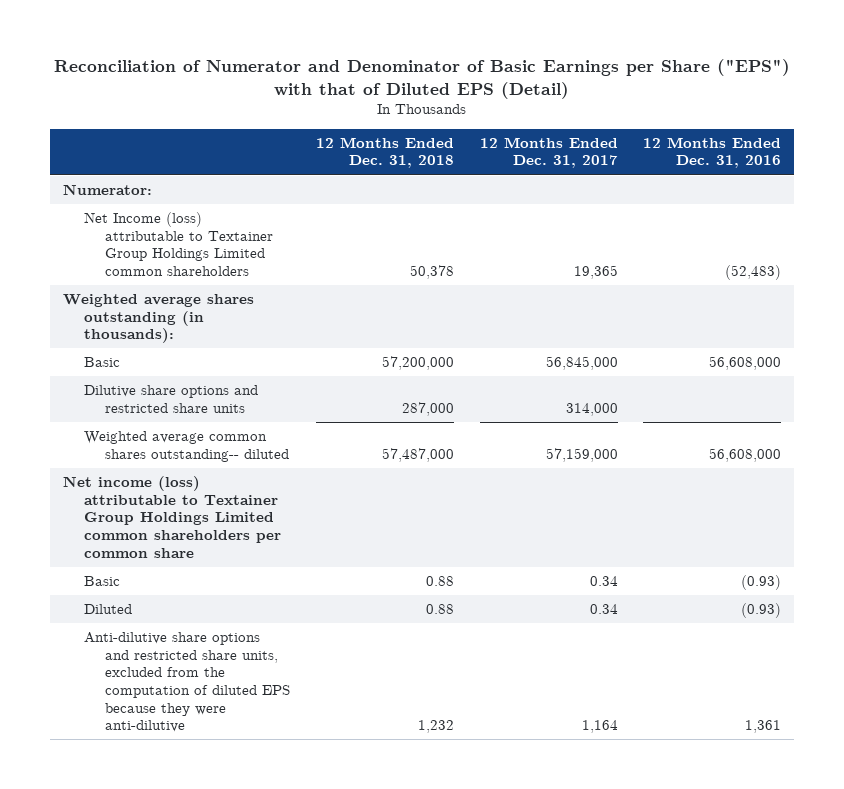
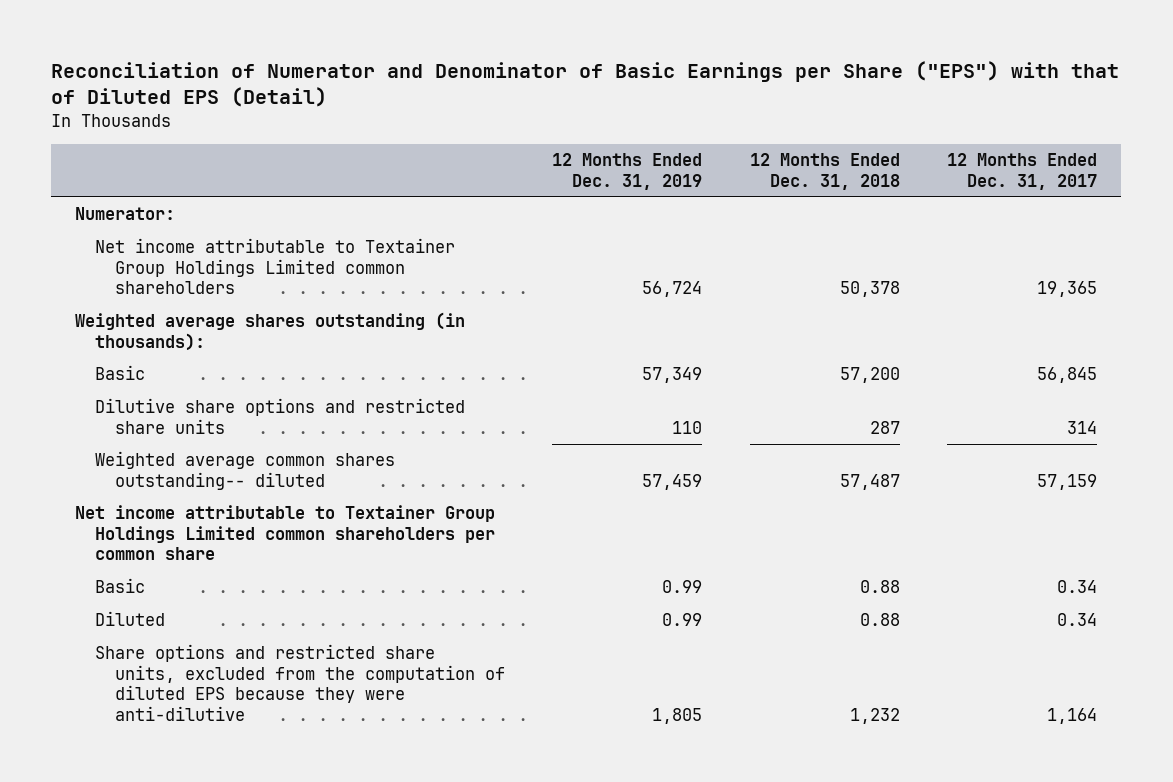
- | 12 Months Ended Dec. 31, 2018 | 12 Months Ended Dec. 31, 2017 | 12 Months Ended Dec. 31, 2016
+ | 12 Months Ended Dec. 31, 2019 | 12 Months Ended Dec. 31, 2018 | 12 Months Ended Dec. 31, 2017
- Net Income (loss) attributable to Textainer Group Holdings Limited common shareholders | 50,378 | 19,365 | (52,483)
+ Net income attributable to Textainer Group Holdings Limited common shareholders | 56,724 | 50,378 | 19,365
- Basic | 57,200,000 | 56,845,000 | 56,608,000
- Dilutive share options and restricted share units | 287,000 | 314,000 |
- Weighted average common shares outstanding-- diluted | 57,487,000 | 57,159,000 | 56,608,000
- Net income (loss) attributable to Textainer Group Holdings Limited common shareholders per common share
+ Basic | 57,349 | 57,200 | 56,845
+ Dilutive share options and restricted share units | 110 | 287 | 314
+ Weighted average common shares outstanding-- diluted | 57,459 | 57,487 | 57,159
+ Net income attributable to Textainer Group Holdings Limited common shareholders per common share
- Anti-dilutive share options and restricted share units, excluded from the computation of diluted EPS because they were anti-dilutive | 1,232 | 1,164 | 1,361
+ Share options and restricted share units, excluded from the computation of diluted EPS because they were anti-dilutive | 1,805 | 1,232 | 1,164

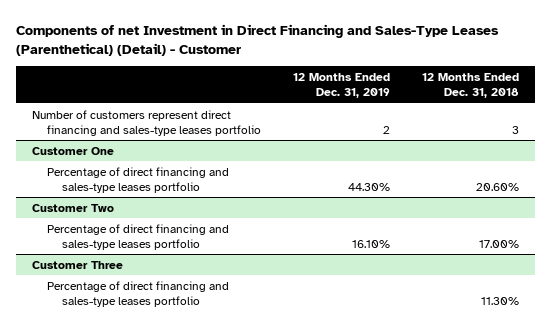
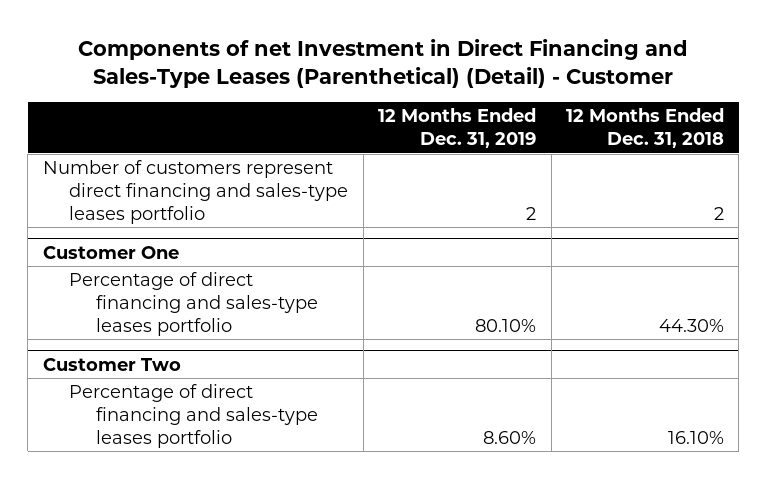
- Number of customers represent direct financing and sales-type leases portfolio | 2 | 3
+ Number of customers represent direct financing and sales-type leases portfolio | 2 | 2
@ Customer One
- Percentage of direct financing and sales-type leases portfolio | 44.30% | 20.60%
+ Percentage of direct financing and sales-type leases portfolio | 80.10% | 44.30%
@ Customer Two
- Percentage of direct financing and sales-type leases portfolio | 16.10% | 17.00%
- Customer Three
- Percentage of direct financing and sales-type leases portfolio | | 11.30%
@ Customer Two
+ Percentage of direct financing and sales-type leases portfolio | 8.60% | 16.10%

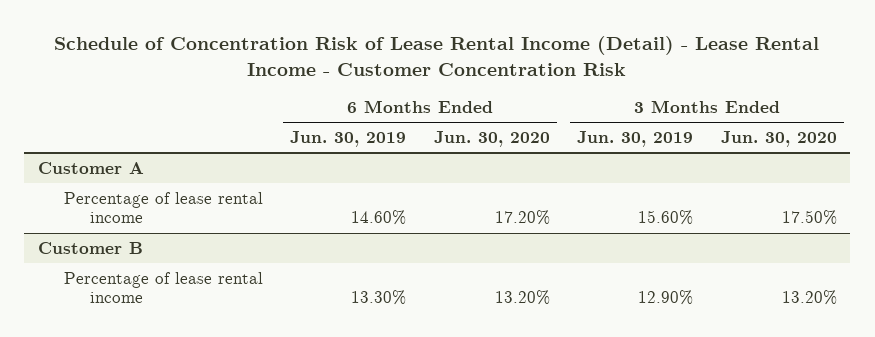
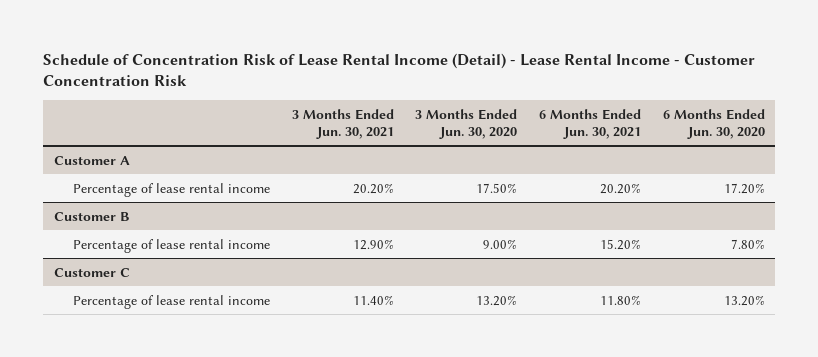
- | 6 Months Ended Jun. 30, 2019 | 6 Months Ended Jun. 30, 2020 | 3 Months Ended Jun. 30, 2019 | 3 Months Ended Jun. 30, 2020
+ | 3 Months Ended Jun. 30, 2021 | 3 Months Ended Jun. 30, 2020 | 6 Months Ended Jun. 30, 2021 | 6 Months Ended Jun. 30, 2020
@ Customer B
+ Percentage of lease rental income | 12.90% | 9.00% | 15.20% | 7.80%
+ Customer C

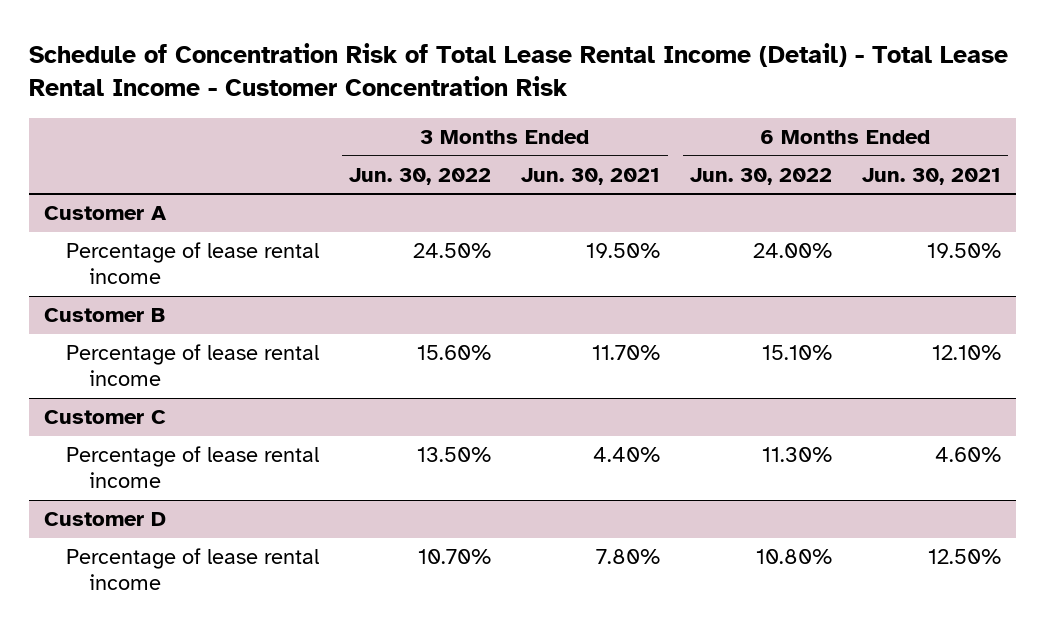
- Schedule of Concentration Risk of Lease Rental Income (Detail) - Lease Rental Income - Customer Concentration Risk
+ Schedule of Concentration Risk of Total Lease Rental Income (Detail) - Total Lease Rental Income - Customer Concentration Risk
- | 3 Months Ended Jun. 30, 2021 | 3 Months Ended Jun. 30, 2020 | 6 Months Ended Jun. 30, 2021 | 6 Months Ended Jun. 30, 2020
+ | 3 Months Ended Jun. 30, 2022 | 3 Months Ended Jun. 30, 2021 | 6 Months Ended Jun. 30, 2022 | 6 Months Ended Jun. 30, 2021
@ Customer A
- Percentage of lease rental income | 20.20% | 17.50% | 20.20% | 17.20%
+ Percentage of lease rental income | 24.50% | 19.50% | 24.00% | 19.50%
@ Customer B
- Percentage of lease rental income | 12.90% | 9.00% | 15.20% | 7.80%
+ Percentage of lease rental income | 15.60% | 11.70% | 15.10% | 12.10%
@ Customer C
- Percentage of lease rental income | 11.40% | 13.20% | 11.80% | 13.20%
+ Percentage of lease rental income | 13.50% | 4.40% | 11.30% | 4.60%
+ Customer D
+ Percentage of lease rental income | 10.70% | 7.80% | 10.80% | 12.50%

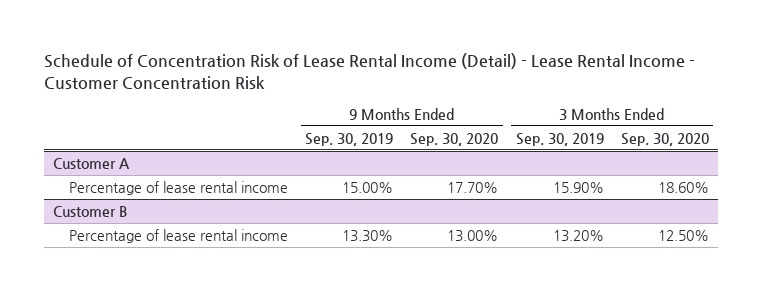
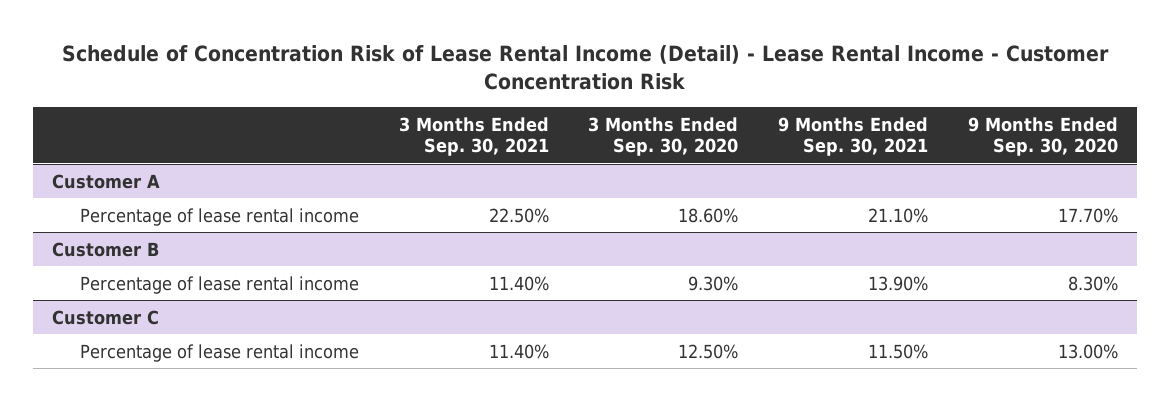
- | 9 Months Ended Sep. 30, 2019 | 9 Months Ended Sep. 30, 2020 | 3 Months Ended Sep. 30, 2019 | 3 Months Ended Sep. 30, 2020
+ | 3 Months Ended Sep. 30, 2021 | 3 Months Ended Sep. 30, 2020 | 9 Months Ended Sep. 30, 2021 | 9 Months Ended Sep. 30, 2020
@ Customer B
+ Percentage of lease rental income | 11.40% | 9.30% | 13.90% | 8.30%
+ Customer C

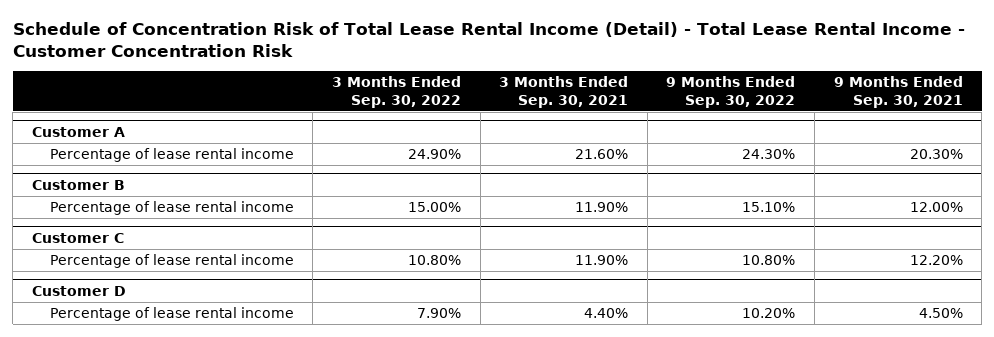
- Schedule of Concentration Risk of Lease Rental Income (Detail) - Lease Rental Income - Customer Concentration Risk
+ Schedule of Concentration Risk of Total Lease Rental Income (Detail) - Total Lease Rental Income - Customer Concentration Risk
- | 3 Months Ended Sep. 30, 2021 | 3 Months Ended Sep. 30, 2020 | 9 Months Ended Sep. 30, 2021 | 9 Months Ended Sep. 30, 2020
+ | 3 Months Ended Sep. 30, 2022 | 3 Months Ended Sep. 30, 2021 | 9 Months Ended Sep. 30, 2022 | 9 Months Ended Sep. 30, 2021
@ Customer A
- Percentage of lease rental income | 22.50% | 18.60% | 21.10% | 17.70%
+ Percentage of lease rental income | 24.90% | 21.60% | 24.30% | 20.30%
@ Customer B
- Percentage of lease rental income | 11.40% | 9.30% | 13.90% | 8.30%
+ Percentage of lease rental income | 15.00% | 11.90% | 15.10% | 12.00%
@ Customer C
- Percentage of lease rental income | 11.40% | 12.50% | 11.50% | 13.00%
+ Percentage of lease rental income | 10.80% | 11.90% | 10.80% | 12.20%
+ Customer D
+ Percentage of lease rental income | 7.90% | 4.40% | 10.20% | 4.50%

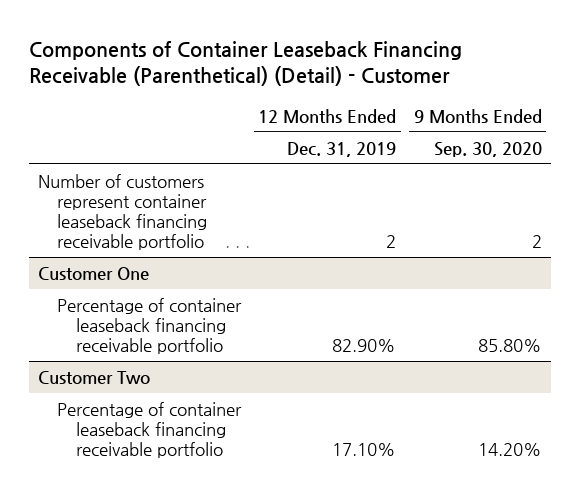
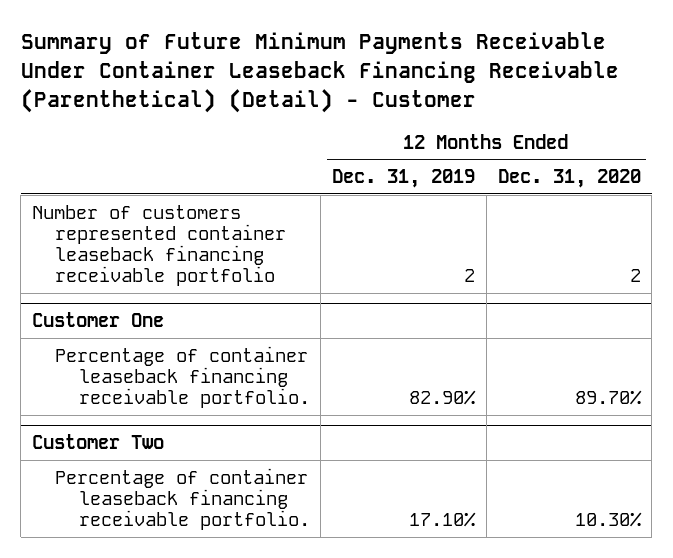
- Components of Container Leaseback Financing Receivable (Parenthetical) (Detail) - Customer
+ Summary of Future Minimum Payments Receivable Under Container Leaseback Financing Receivable (Parenthetical) (Detail) - Customer
- | 12 Months Ended Dec. 31, 2019 | 9 Months Ended Sep. 30, 2020
+ | 12 Months Ended Dec. 31, 2019 | 12 Months Ended Dec. 31, 2020
- Number of customers represent container leaseback financing receivable portfolio | 2 | 2
+ Number of customers represented container leaseback financing receivable portfolio | 2 | 2
@ Customer One
- Percentage of container leaseback financing receivable portfolio | 82.90% | 85.80%
+ Percentage of container leaseback financing receivable portfolio. | 82.90% | 89.70%
@ Customer Two
- Percentage of container leaseback financing receivable portfolio | 17.10% | 14.20%
+ Percentage of container leaseback financing receivable portfolio. | 17.10% | 10.30%

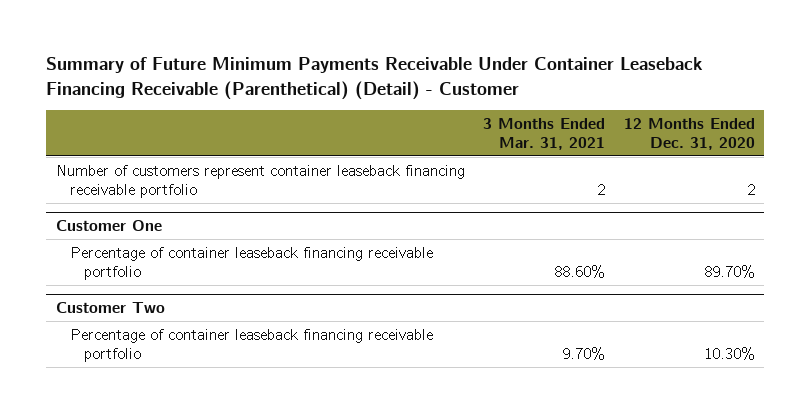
- | 12 Months Ended Dec. 31, 2019 | 12 Months Ended Dec. 31, 2020
+ | 3 Months Ended Mar. 31, 2021 | 12 Months Ended Dec. 31, 2020
- Number of customers represented container leaseback financing receivable portfolio | 2 | 2
+ Number of customers represent container leaseback financing receivable portfolio | 2 | 2
@ Customer One
- Percentage of container leaseback financing receivable portfolio. | 82.90% | 89.70%
+ Percentage of container leaseback financing receivable portfolio | 88.60% | 89.70%
@ Customer Two
- Percentage of container leaseback financing receivable portfolio. | 17.10% | 10.30%
+ Percentage of container leaseback financing receivable portfolio | 9.70% | 10.30%

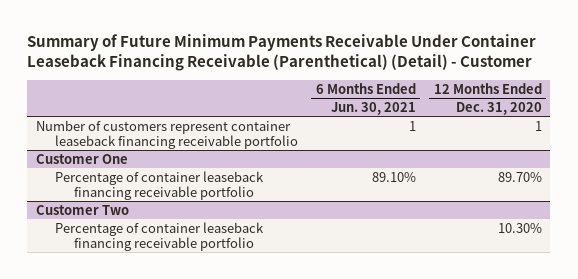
- | 3 Months Ended Mar. 31, 2021 | 12 Months Ended Dec. 31, 2020
+ | 6 Months Ended Jun. 30, 2021 | 12 Months Ended Dec. 31, 2020
- Number of customers represent container leaseback financing receivable portfolio | 2 | 2
+ Number of customers represent container leaseback financing receivable portfolio | 1 | 1

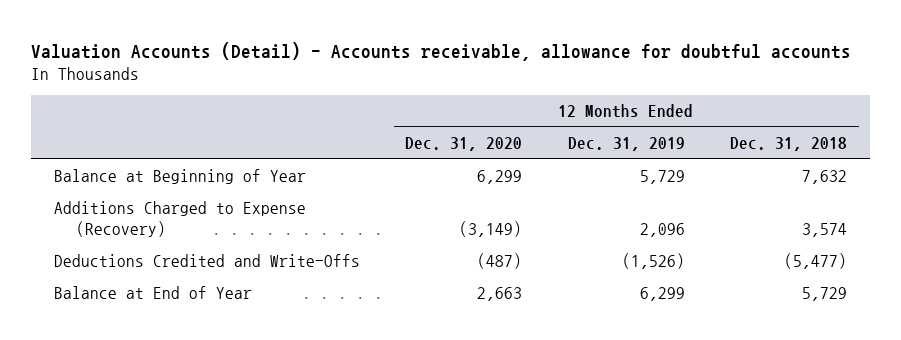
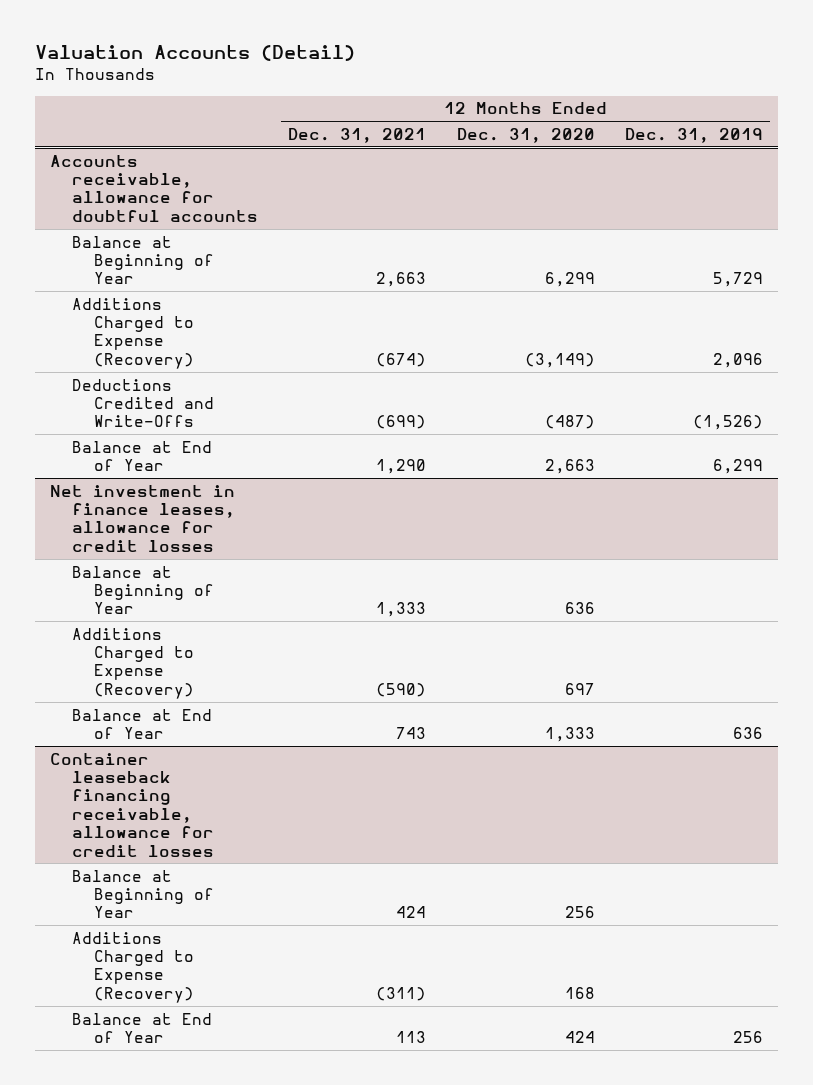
- Valuation Accounts (Detail) - Accounts receivable, allowance for doubtful accounts
+ Valuation Accounts (Detail)
- | 12 Months Ended Dec. 31, 2020 | 12 Months Ended Dec. 31, 2019 | 12 Months Ended Dec. 31, 2018
+ | 12 Months Ended Dec. 31, 2021 | 12 Months Ended Dec. 31, 2020 | 12 Months Ended Dec. 31, 2019
+ Accounts receivable, allowance for doubtful accounts
+ Net investment in finance leases, allowance for credit losses
+ Balance at Beginning of Year | 1,333 | 636 |
+ Additions Charged to Expense (Recovery) | (590) | 697 |
+ Balance at End of Year | 743 | 1,333 | 636
+ Container leaseback financing receivable, allowance for credit losses
+ Balance at Beginning of Year | 424 | 256 |
+ Additions Charged to Expense (Recovery) | (311) | 168 |
+ Balance at End of Year | 113 | 424 | 256

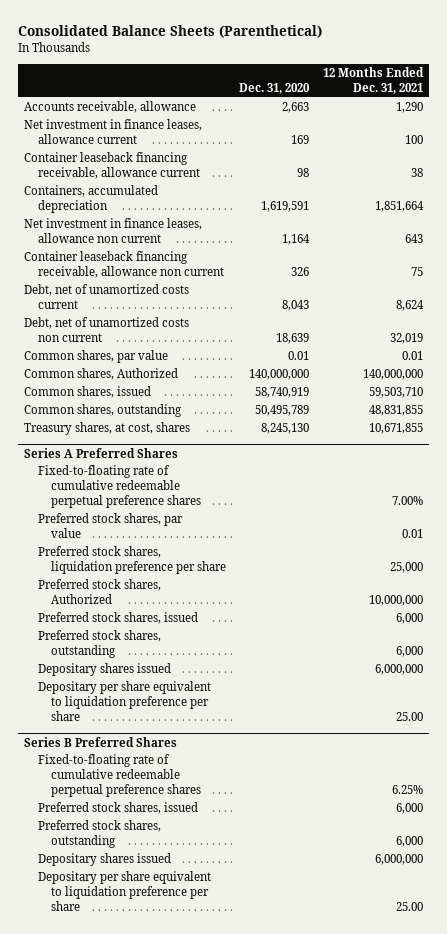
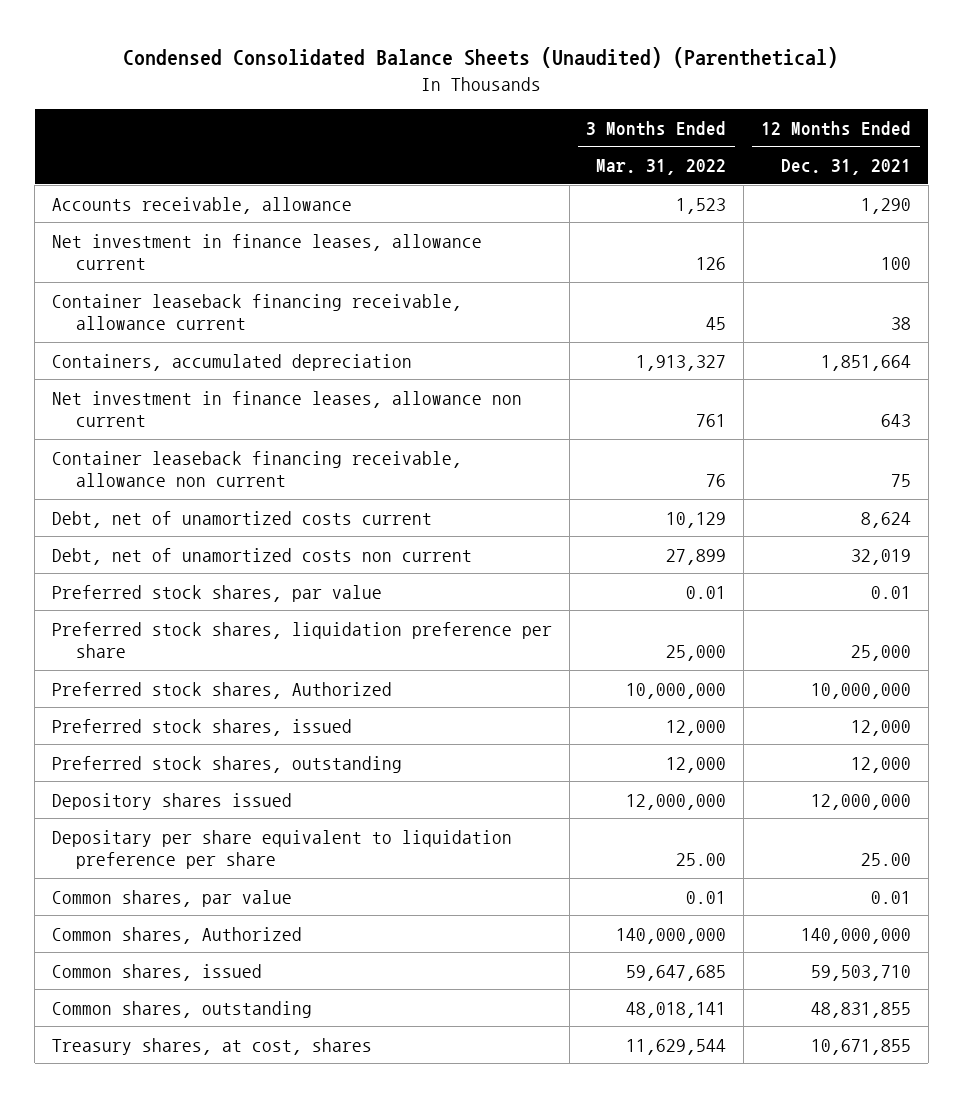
- Consolidated Balance Sheets (Parenthetical)
+ Condensed Consolidated Balance Sheets (Unaudited) (Parenthetical)
- | Dec. 31, 2020 | 12 Months Ended Dec. 31, 2021
+ | 3 Months Ended Mar. 31, 2022 | 12 Months Ended Dec. 31, 2021
+ Preferred stock shares, par value | 0.01 | 0.01
+ Preferred stock shares, liquidation preference per share | 25,000 | 25,000
+ Preferred stock shares, Authorized | 10,000,000 | 10,000,000
+ Preferred stock shares, issued | 12,000 | 12,000
+ Preferred stock shares, outstanding | 12,000 | 12,000
+ Depository shares issued | 12,000,000 | 12,000,000
+ Depositary per share equivalent to liquidation preference per share | 25.00 | 25.00
- Series A Preferred Shares
- Fixed-to-floating rate of cumulative redeemable perpetual preference shares | | 7.00%
- Preferred stock shares, par value | | 0.01
- Preferred stock shares, liquidation preference per share | | 25,000
- Preferred stock shares, Authorized | | 10,000,000
- Preferred stock shares, issued | | 6,000
- Preferred stock shares, outstanding | | 6,000
- Depositary shares issued | | 6,000,000
- Depositary per share equivalent to liquidation preference per share | | 25.00
- Series B Preferred Shares
- Fixed-to-floating rate of cumulative redeemable perpetual preference shares | | 6.25%
- Preferred stock shares, issued | | 6,000
- Preferred stock shares, outstanding | | 6,000
- Depositary shares issued | | 6,000,000
- Depositary per share equivalent to liquidation preference per share | | 25.00

